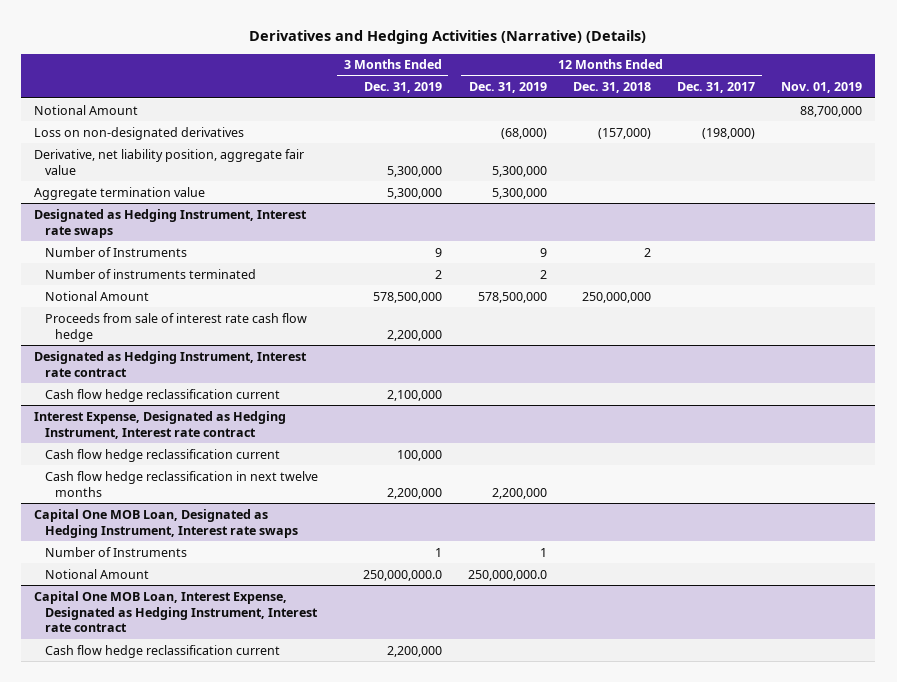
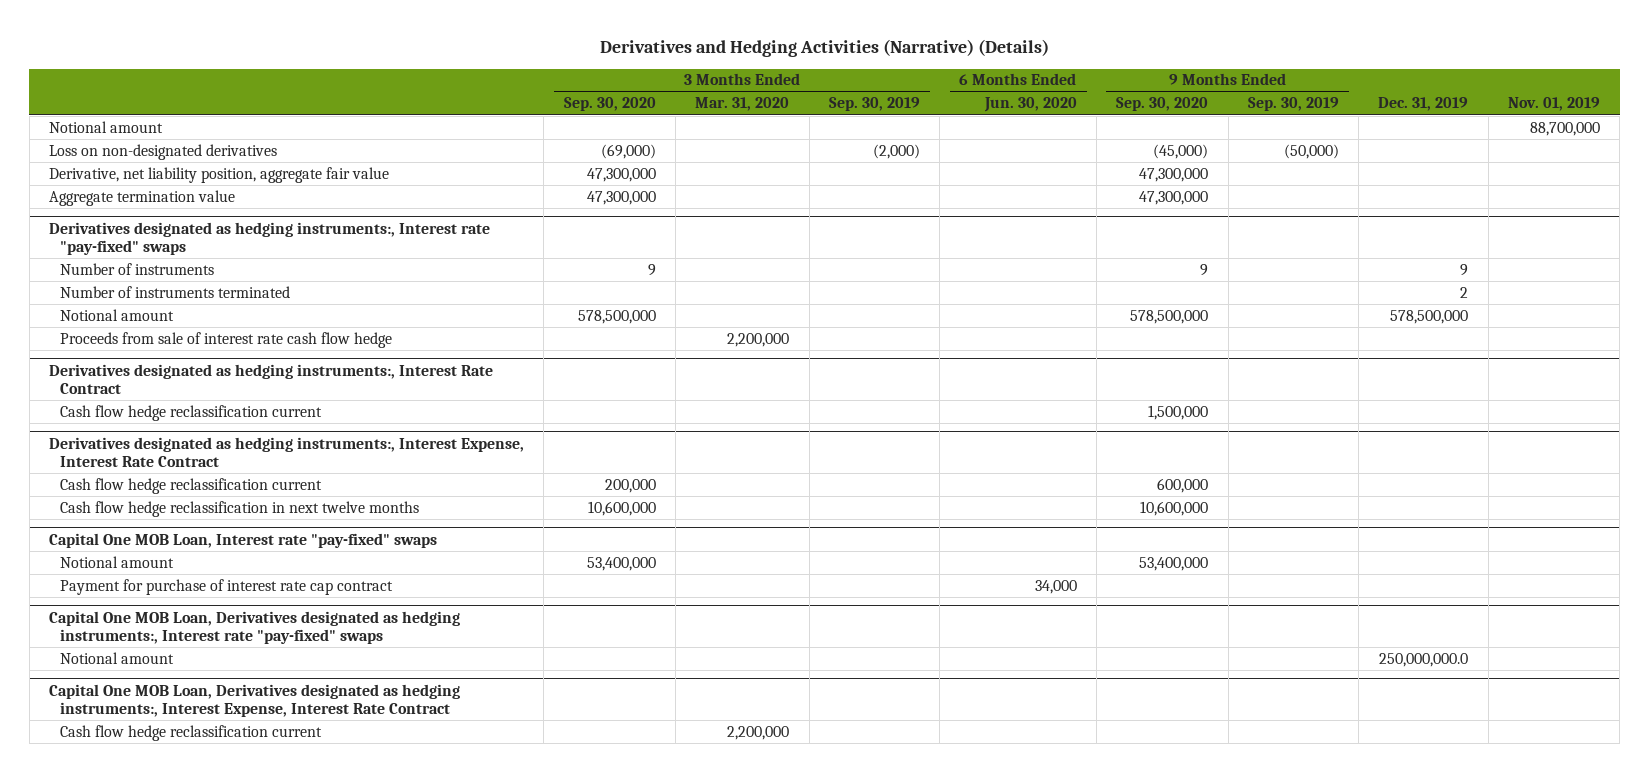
- | 3 Months Ended Dec. 31, 2019 | 12 Months Ended Dec. 31, 2019 | 12 Months Ended Dec. 31, 2018 | 12 Months Ended Dec. 31, 2017 | Nov. 01, 2019
+ | 3 Months Ended Sep. 30, 2020 | 3 Months Ended Mar. 31, 2020 | 3 Months Ended Sep. 30, 2019 | 6 Months Ended Jun. 30, 2020 | 9 Months Ended Sep. 30, 2020 | 9 Months Ended Sep. 30, 2019 | Dec. 31, 2019 | Nov. 01, 2019
- Notional Amount | | | | | 88,700,000
+ Notional amount | | | | | | | | 88,700,000
- Designated as Hedging Instrument, Interest rate swaps
- Number of Instruments | 9 | 9 | 2 | |
+ Derivatives designated as hedging instruments:, Interest rate "pay-fixed" swaps
+ Number of instruments | 9 | | | | 9 | | 9 |
- Notional Amount | 578,500,000 | 578,500,000 | 250,000,000 | |
+ Notional amount | 578,500,000 | | | | 578,500,000 | | 578,500,000 |
- Designated as Hedging Instrument, Interest rate contract
+ Derivatives designated as hedging instruments:, Interest Rate Contract
- Interest Expense, Designated as Hedging Instrument, Interest rate contract
+ Derivatives designated as hedging instruments:, Interest Expense, Interest Rate Contract
- Capital One MOB Loan, Designated as Hedging Instrument, Interest rate swaps
- Number of Instruments | 1 | 1 | | |
- Notional Amount | 250,000,000.0 | 250,000,000.0 | | |
- Capital One MOB Loan, Interest Expense, Designated as Hedging Instrument, Interest rate contract
+ Capital One MOB Loan, Interest rate "pay-fixed" swaps
+ Notional amount | 53,400,000 | | | | 53,400,000 | | |
+ Payment for purchase of interest rate cap contract | | | | 34,000 | | | |
+ Capital One MOB Loan, Derivatives designated as hedging instruments:, Interest rate "pay-fixed" swaps
+ Notional amount | | | | | | | 250,000,000.0 |
+ Capital One MOB Loan, Derivatives designated as hedging instruments:, Interest Expense, Interest Rate Contract

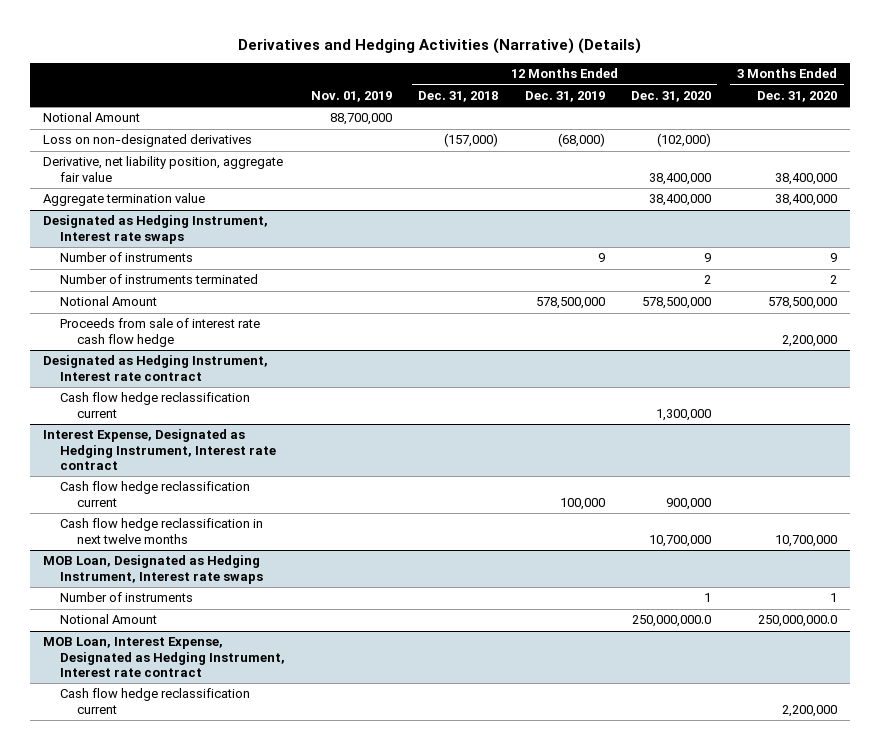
- | 3 Months Ended Sep. 30, 2020 | 3 Months Ended Mar. 31, 2020 | 3 Months Ended Sep. 30, 2019 | 6 Months Ended Jun. 30, 2020 | 9 Months Ended Sep. 30, 2020 | 9 Months Ended Sep. 30, 2019 | Dec. 31, 2019 | Nov. 01, 2019
+ | Nov. 01, 2019 | 12 Months Ended Dec. 31, 2018 | 12 Months Ended Dec. 31, 2019 | 12 Months Ended Dec. 31, 2020 | 3 Months Ended Dec. 31, 2020
- Notional amount | | | | | | | | 88,700,000
+ Notional Amount | 88,700,000 | | | |
- Derivatives designated as hedging instruments:, Interest rate "pay-fixed" swaps
+ Designated as Hedging Instrument, Interest rate swaps
- Notional amount | 578,500,000 | | | | 578,500,000 | | 578,500,000 |
+ Notional Amount | | | 578,500,000 | 578,500,000 | 578,500,000
- Derivatives designated as hedging instruments:, Interest Rate Contract
+ Designated as Hedging Instrument, Interest rate contract
- Derivatives designated as hedging instruments:, Interest Expense, Interest Rate Contract
+ Interest Expense, Designated as Hedging Instrument, Interest rate contract
- Capital One MOB Loan, Interest rate "pay-fixed" swaps
- Notional amount | 53,400,000 | | | | 53,400,000 | | |
- Payment for purchase of interest rate cap contract | | | | 34,000 | | | |
- Capital One MOB Loan, Derivatives designated as hedging instruments:, Interest rate "pay-fixed" swaps
- Notional amount | | | | | | | 250,000,000.0 |
- Capital One MOB Loan, Derivatives designated as hedging instruments:, Interest Expense, Interest Rate Contract
+ MOB Loan, Designated as Hedging Instrument, Interest rate swaps
+ Number of instruments | | | | 1 | 1
+ Notional Amount | | | | 250,000,000.0 | 250,000,000.0
+ MOB Loan, Interest Expense, Designated as Hedging Instrument, Interest rate contract

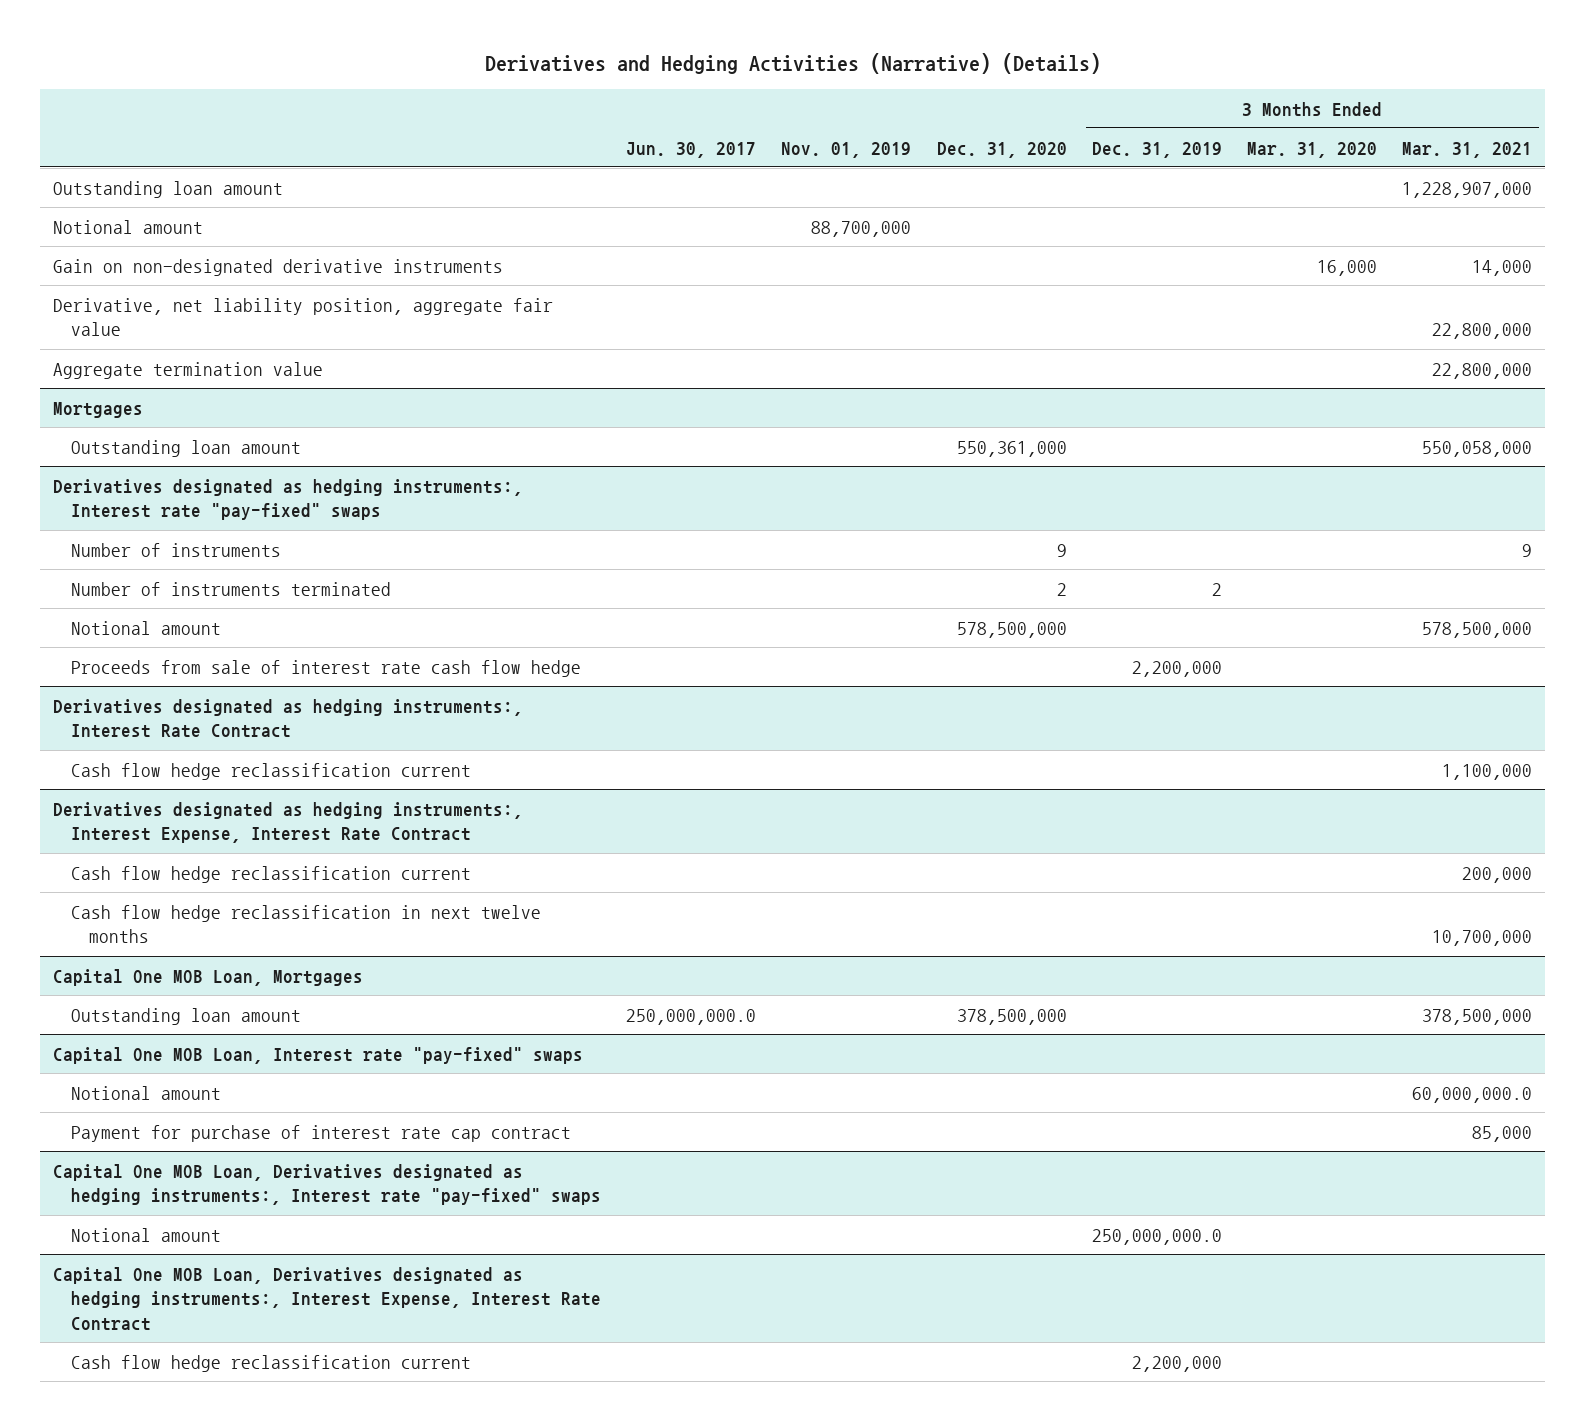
- | Nov. 01, 2019 | 12 Months Ended Dec. 31, 2018 | 12 Months Ended Dec. 31, 2019 | 12 Months Ended Dec. 31, 2020 | 3 Months Ended Dec. 31, 2020
+ | Jun. 30, 2017 | Nov. 01, 2019 | Dec. 31, 2020 | 3 Months Ended Dec. 31, 2019 | 3 Months Ended Mar. 31, 2020 | 3 Months Ended Mar. 31, 2021
- Notional Amount | 88,700,000 | | | |
- Loss on non-designated derivatives | | (157,000) | (68,000) | (102,000) |
+ Outstanding loan amount | | | | | | 1,228,907,000
+ Notional amount | | 88,700,000 | | | |
+ Gain on non-designated derivative instruments | | | | | 16,000 | 14,000
- Designated as Hedging Instrument, Interest rate swaps
+ Mortgages
+ Outstanding loan amount | | | 550,361,000 | | | 550,058,000
+ Derivatives designated as hedging instruments:, Interest rate "pay-fixed" swaps
- Notional Amount | | | 578,500,000 | 578,500,000 | 578,500,000
+ Notional amount | | | 578,500,000 | | | 578,500,000
- Designated as Hedging Instrument, Interest rate contract
+ Derivatives designated as hedging instruments:, Interest Rate Contract
- Interest Expense, Designated as Hedging Instrument, Interest rate contract
+ Derivatives designated as hedging instruments:, Interest Expense, Interest Rate Contract
- MOB Loan, Designated as Hedging Instrument, Interest rate swaps
- Number of instruments | | | | 1 | 1
- Notional Amount | | | | 250,000,000.0 | 250,000,000.0
- MOB Loan, Interest Expense, Designated as Hedging Instrument, Interest rate contract
+ Capital One MOB Loan, Mortgages
+ Outstanding loan amount | 250,000,000.0 | | 378,500,000 | | | 378,500,000
+ Capital One MOB Loan, Interest rate "pay-fixed" swaps
+ Notional amount | | | | | | 60,000,000.0
+ Payment for purchase of interest rate cap contract | | | | | | 85,000
+ Capital One MOB Loan, Derivatives designated as hedging instruments:, Interest rate "pay-fixed" swaps
+ Notional amount | | | | 250,000,000.0 | |
+ Capital One MOB Loan, Derivatives designated as hedging instruments:, Interest Expense, Interest Rate Contract

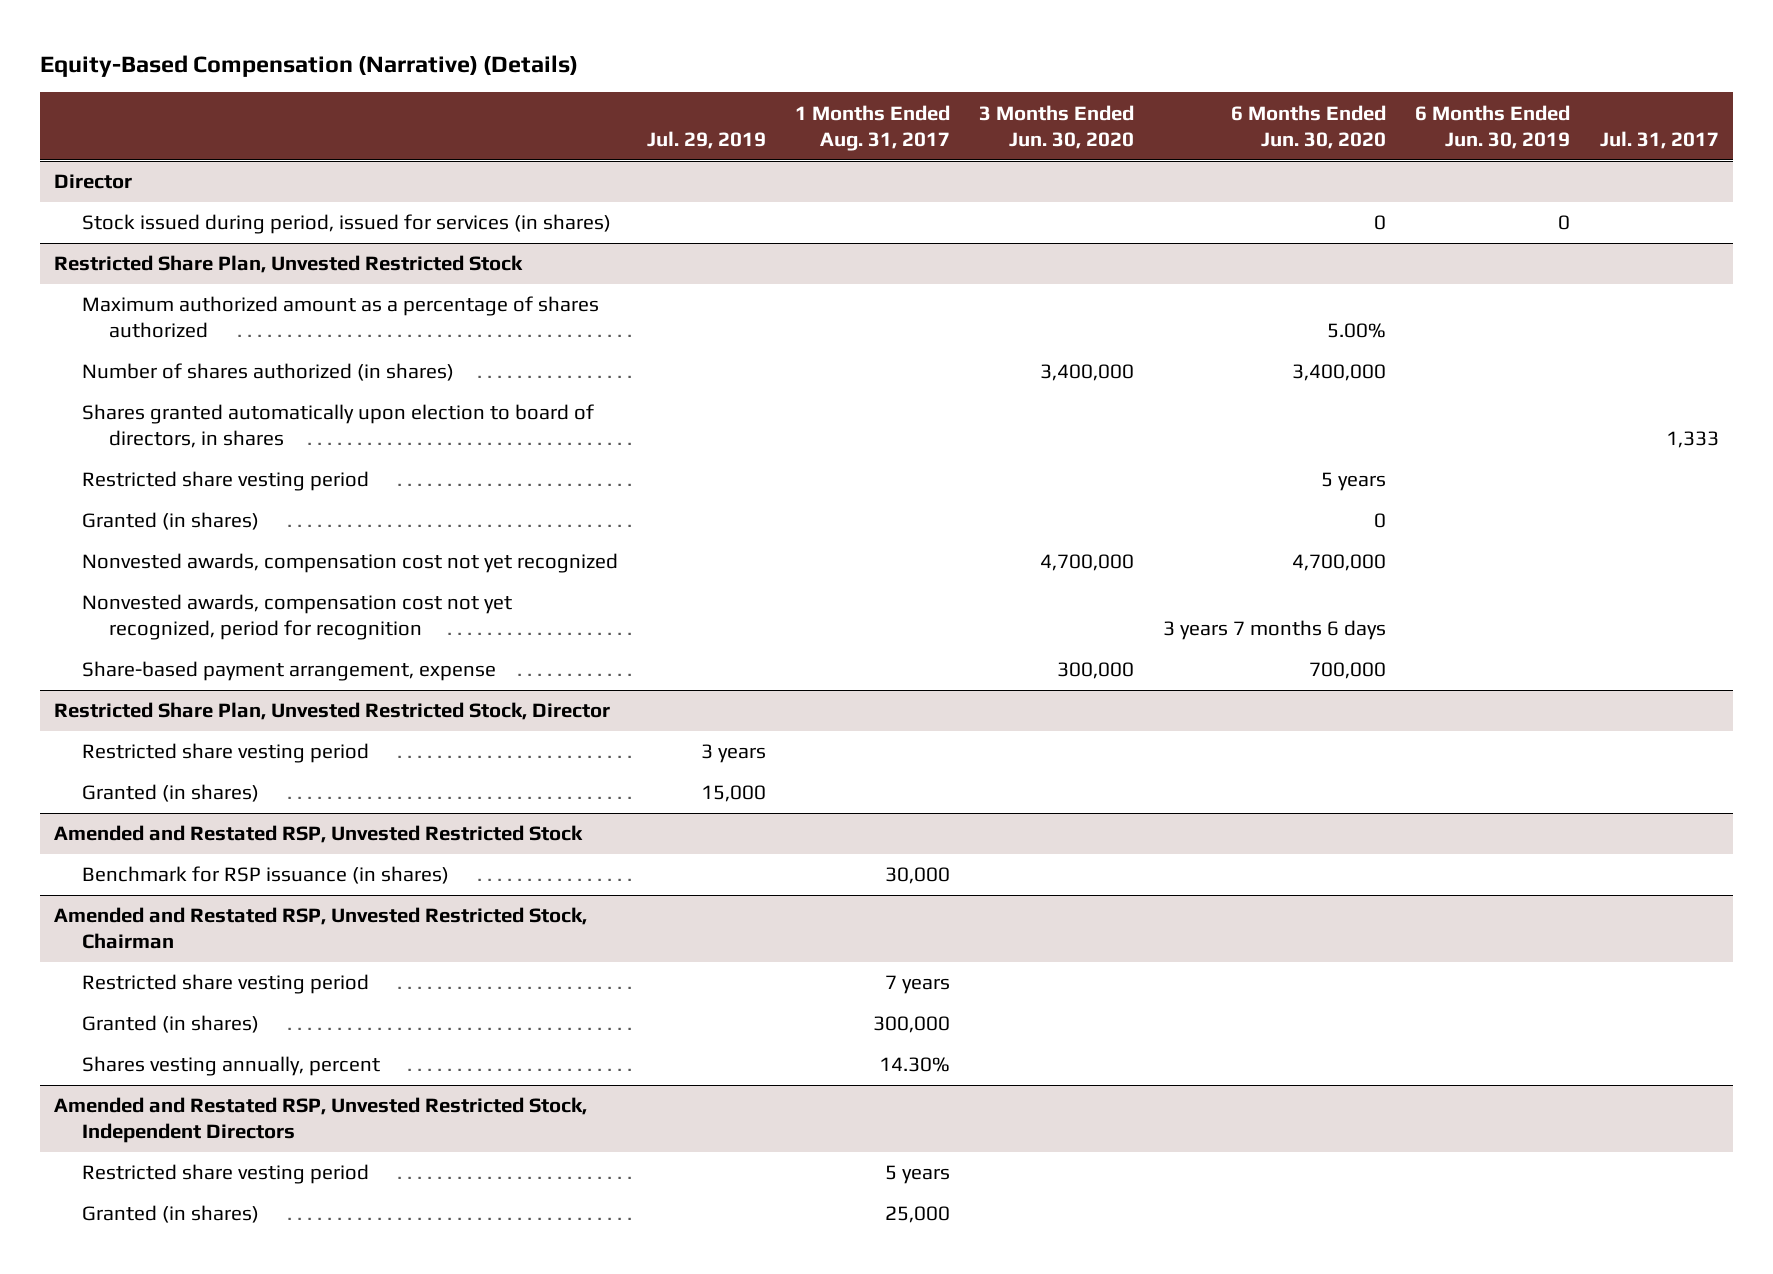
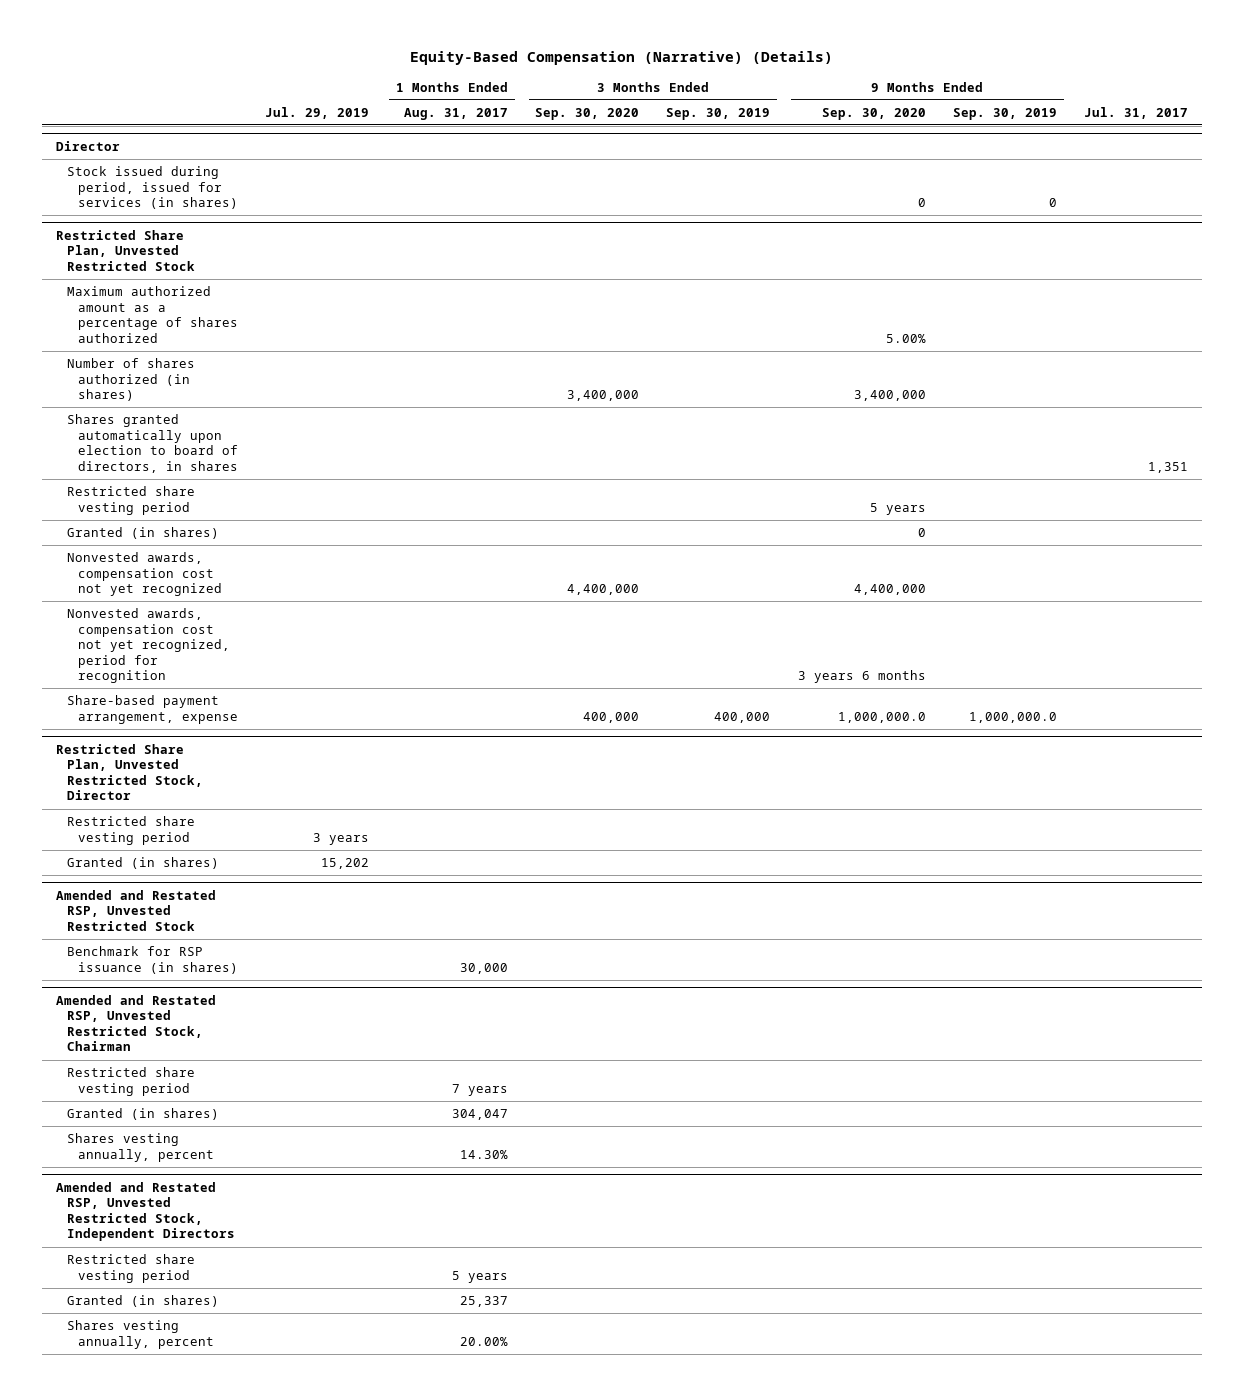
- | Jul. 29, 2019 | 1 Months Ended Aug. 31, 2017 | 3 Months Ended Jun. 30, 2020 | 6 Months Ended Jun. 30, 2020 | 6 Months Ended Jun. 30, 2019 | Jul. 31, 2017
+ | Jul. 29, 2019 | 1 Months Ended Aug. 31, 2017 | 3 Months Ended Sep. 30, 2020 | 3 Months Ended Sep. 30, 2019 | 9 Months Ended Sep. 30, 2020 | 9 Months Ended Sep. 30, 2019 | Jul. 31, 2017
@ Restricted Share Plan, Unvested Restricted Stock
- Shares granted automatically upon election to board of directors, in shares | | | | | | 1,333
+ Shares granted automatically upon election to board of directors, in shares | | | | | | | 1,351
@ Restricted Share Plan, Unvested Restricted Stock, Director
- Granted (in shares) | 15,000 | | | | |
+ Granted (in shares) | 15,202 | | | | | |
@ Amended and Restated RSP, Unvested Restricted Stock, Chairman
- Granted (in shares) | | 300,000 | | | |
+ Granted (in shares) | | 304,047 | | | | |
@ Amended and Restated RSP, Unvested Restricted Stock, Independent Directors
- Granted (in shares) | | 25,000 | | | |
+ Granted (in shares) | | 25,337 | | | | |
+ Shares vesting annually, percent | | 20.00% | | | | |

